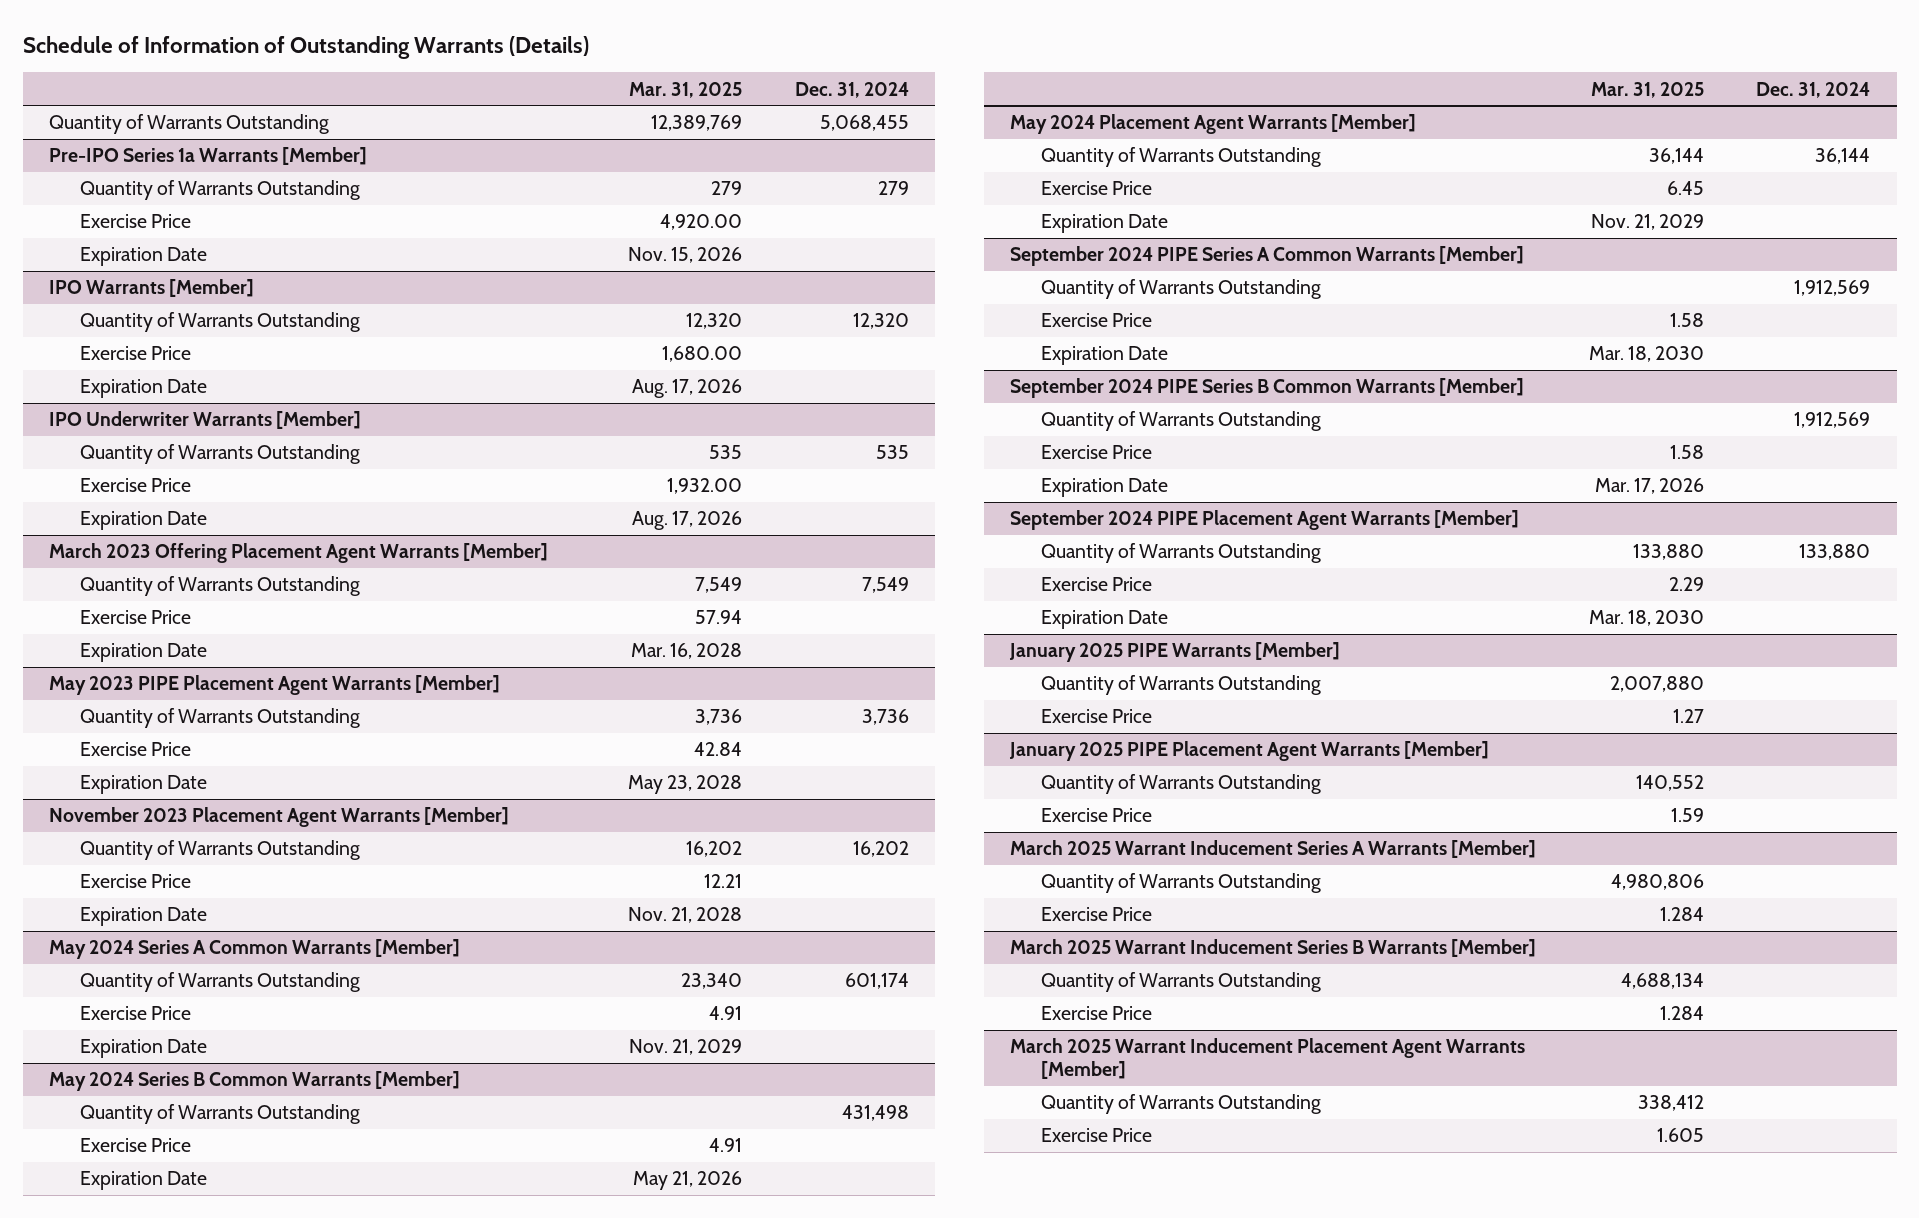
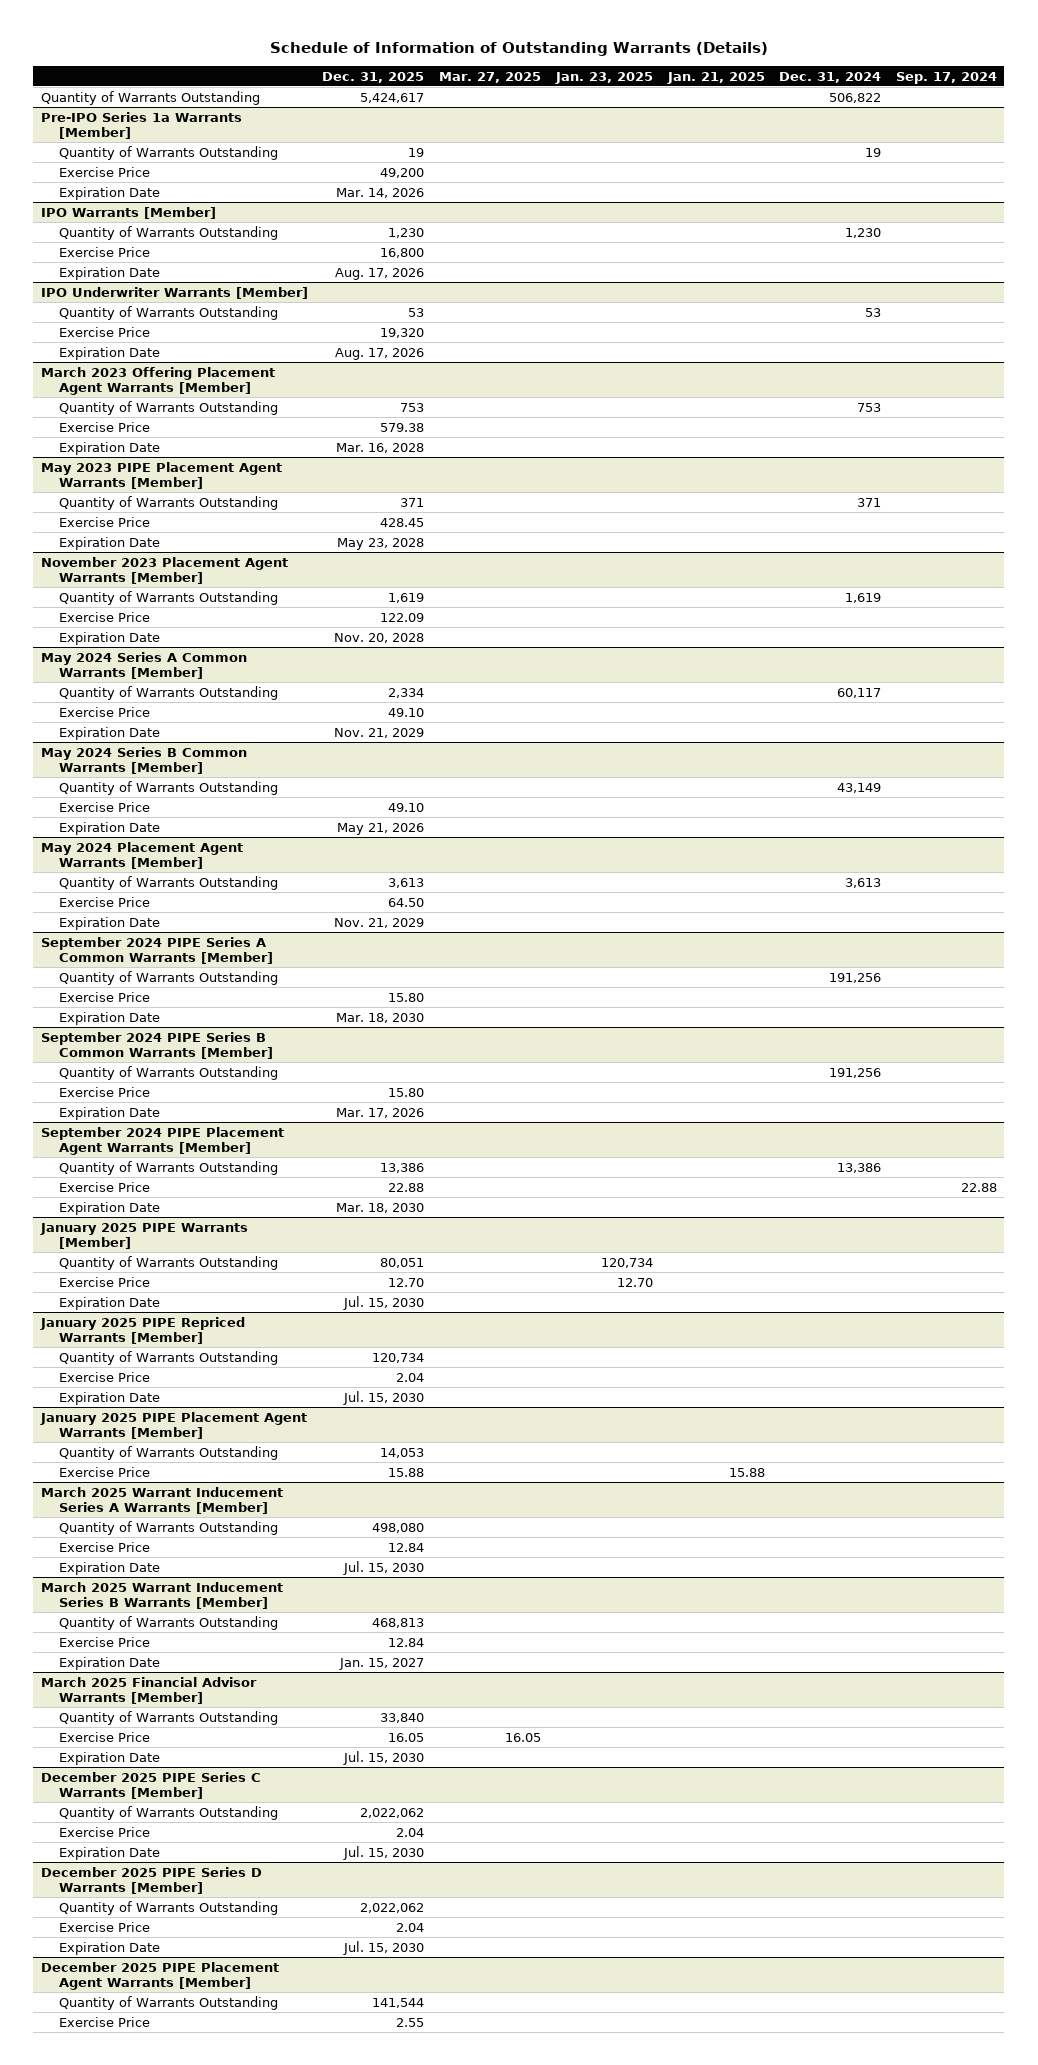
- | Mar. 31, 2025 | Dec. 31, 2024
+ | Dec. 31, 2025 | Mar. 27, 2025 | Jan. 23, 2025 | Jan. 21, 2025 | Dec. 31, 2024 | Sep. 17, 2024
- Quantity of Warrants Outstanding | 12,389,769 | 5,068,455
+ Quantity of Warrants Outstanding | 5,424,617 | | | | 506,822 |
@ Pre-IPO Series 1a Warrants [Member]
- Quantity of Warrants Outstanding | 279 | 279
+ Quantity of Warrants Outstanding | 19 | | | | 19 |
@ IPO Warrants [Member]
- Quantity of Warrants Outstanding | 12,320 | 12,320
+ Quantity of Warrants Outstanding | 1,230 | | | | 1,230 |
@ IPO Underwriter Warrants [Member]
- Quantity of Warrants Outstanding | 535 | 535
+ Quantity of Warrants Outstanding | 53 | | | | 53 |
@ March 2023 Offering Placement Agent Warrants [Member]
- Quantity of Warrants Outstanding | 7,549 | 7,549
+ Quantity of Warrants Outstanding | 753 | | | | 753 |
@ May 2023 PIPE Placement Agent Warrants [Member]
- Quantity of Warrants Outstanding | 3,736 | 3,736
+ Quantity of Warrants Outstanding | 371 | | | | 371 |
@ November 2023 Placement Agent Warrants [Member]
- Quantity of Warrants Outstanding | 16,202 | 16,202
+ Quantity of Warrants Outstanding | 1,619 | | | | 1,619 |
@ May 2024 Series A Common Warrants [Member]
- Quantity of Warrants Outstanding | 23,340 | 601,174
+ Quantity of Warrants Outstanding | 2,334 | | | | 60,117 |
@ May 2024 Series B Common Warrants [Member]
- Quantity of Warrants Outstanding | | 431,498
+ Quantity of Warrants Outstanding | | | | | 43,149 |
@ May 2024 Placement Agent Warrants [Member]
- Quantity of Warrants Outstanding | 36,144 | 36,144
+ Quantity of Warrants Outstanding | 3,613 | | | | 3,613 |
@ September 2024 PIPE Series A Common Warrants [Member]
- Quantity of Warrants Outstanding | | 1,912,569
+ Quantity of Warrants Outstanding | | | | | 191,256 |
@ September 2024 PIPE Series B Common Warrants [Member]
- Quantity of Warrants Outstanding | | 1,912,569
+ Quantity of Warrants Outstanding | | | | | 191,256 |
@ September 2024 PIPE Placement Agent Warrants [Member]
- Quantity of Warrants Outstanding | 133,880 | 133,880
+ Quantity of Warrants Outstanding | 13,386 | | | | 13,386 |
@ January 2025 PIPE Warrants [Member]
+ Expiration Date | Jul. 15, 2030 | | | | |
+ January 2025 PIPE Repriced Warrants [Member]
+ Quantity of Warrants Outstanding | 120,734 | | | | |
+ Exercise Price | 2.04 | | | | |
+ Expiration Date | Jul. 15, 2030 | | | | |
@ March 2025 Warrant Inducement Series A Warrants [Member]
+ Expiration Date | Jul. 15, 2030 | | | | |
- March 2025 Warrant Inducement Placement Agent Warrants [Member]
- Quantity of Warrants Outstanding | 338,412 |
- Exercise Price | 1.605 |
@ March 2025 Warrant Inducement Series B Warrants [Member]
+ Expiration Date | Jan. 15, 2027 | | | | |
+ March 2025 Financial Advisor Warrants [Member]
+ Quantity of Warrants Outstanding | 33,840 | | | | |
+ Exercise Price | 16.05 | 16.05 | | | |
+ Expiration Date | Jul. 15, 2030 | | | | |
+ December 2025 PIPE Series C Warrants [Member]
+ Quantity of Warrants Outstanding | 2,022,062 | | | | |
+ Exercise Price | 2.04 | | | | |
+ Expiration Date | Jul. 15, 2030 | | | | |
+ December 2025 PIPE Series D Warrants [Member]
+ Quantity of Warrants Outstanding | 2,022,062 | | | | |
+ Exercise Price | 2.04 | | | | |
+ Expiration Date | Jul. 15, 2030 | | | | |
+ December 2025 PIPE Placement Agent Warrants [Member]
+ Quantity of Warrants Outstanding | 141,544 | | | | |
+ Exercise Price | 2.55 | | | | |

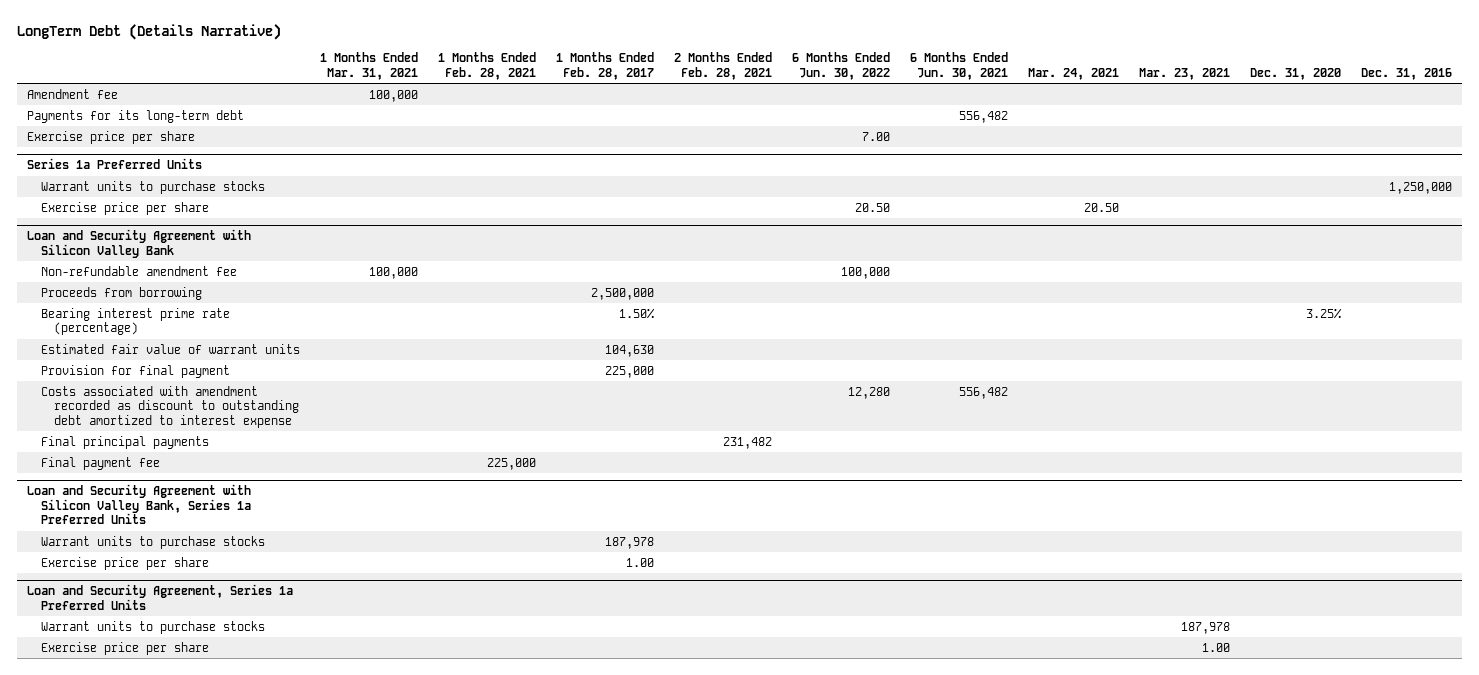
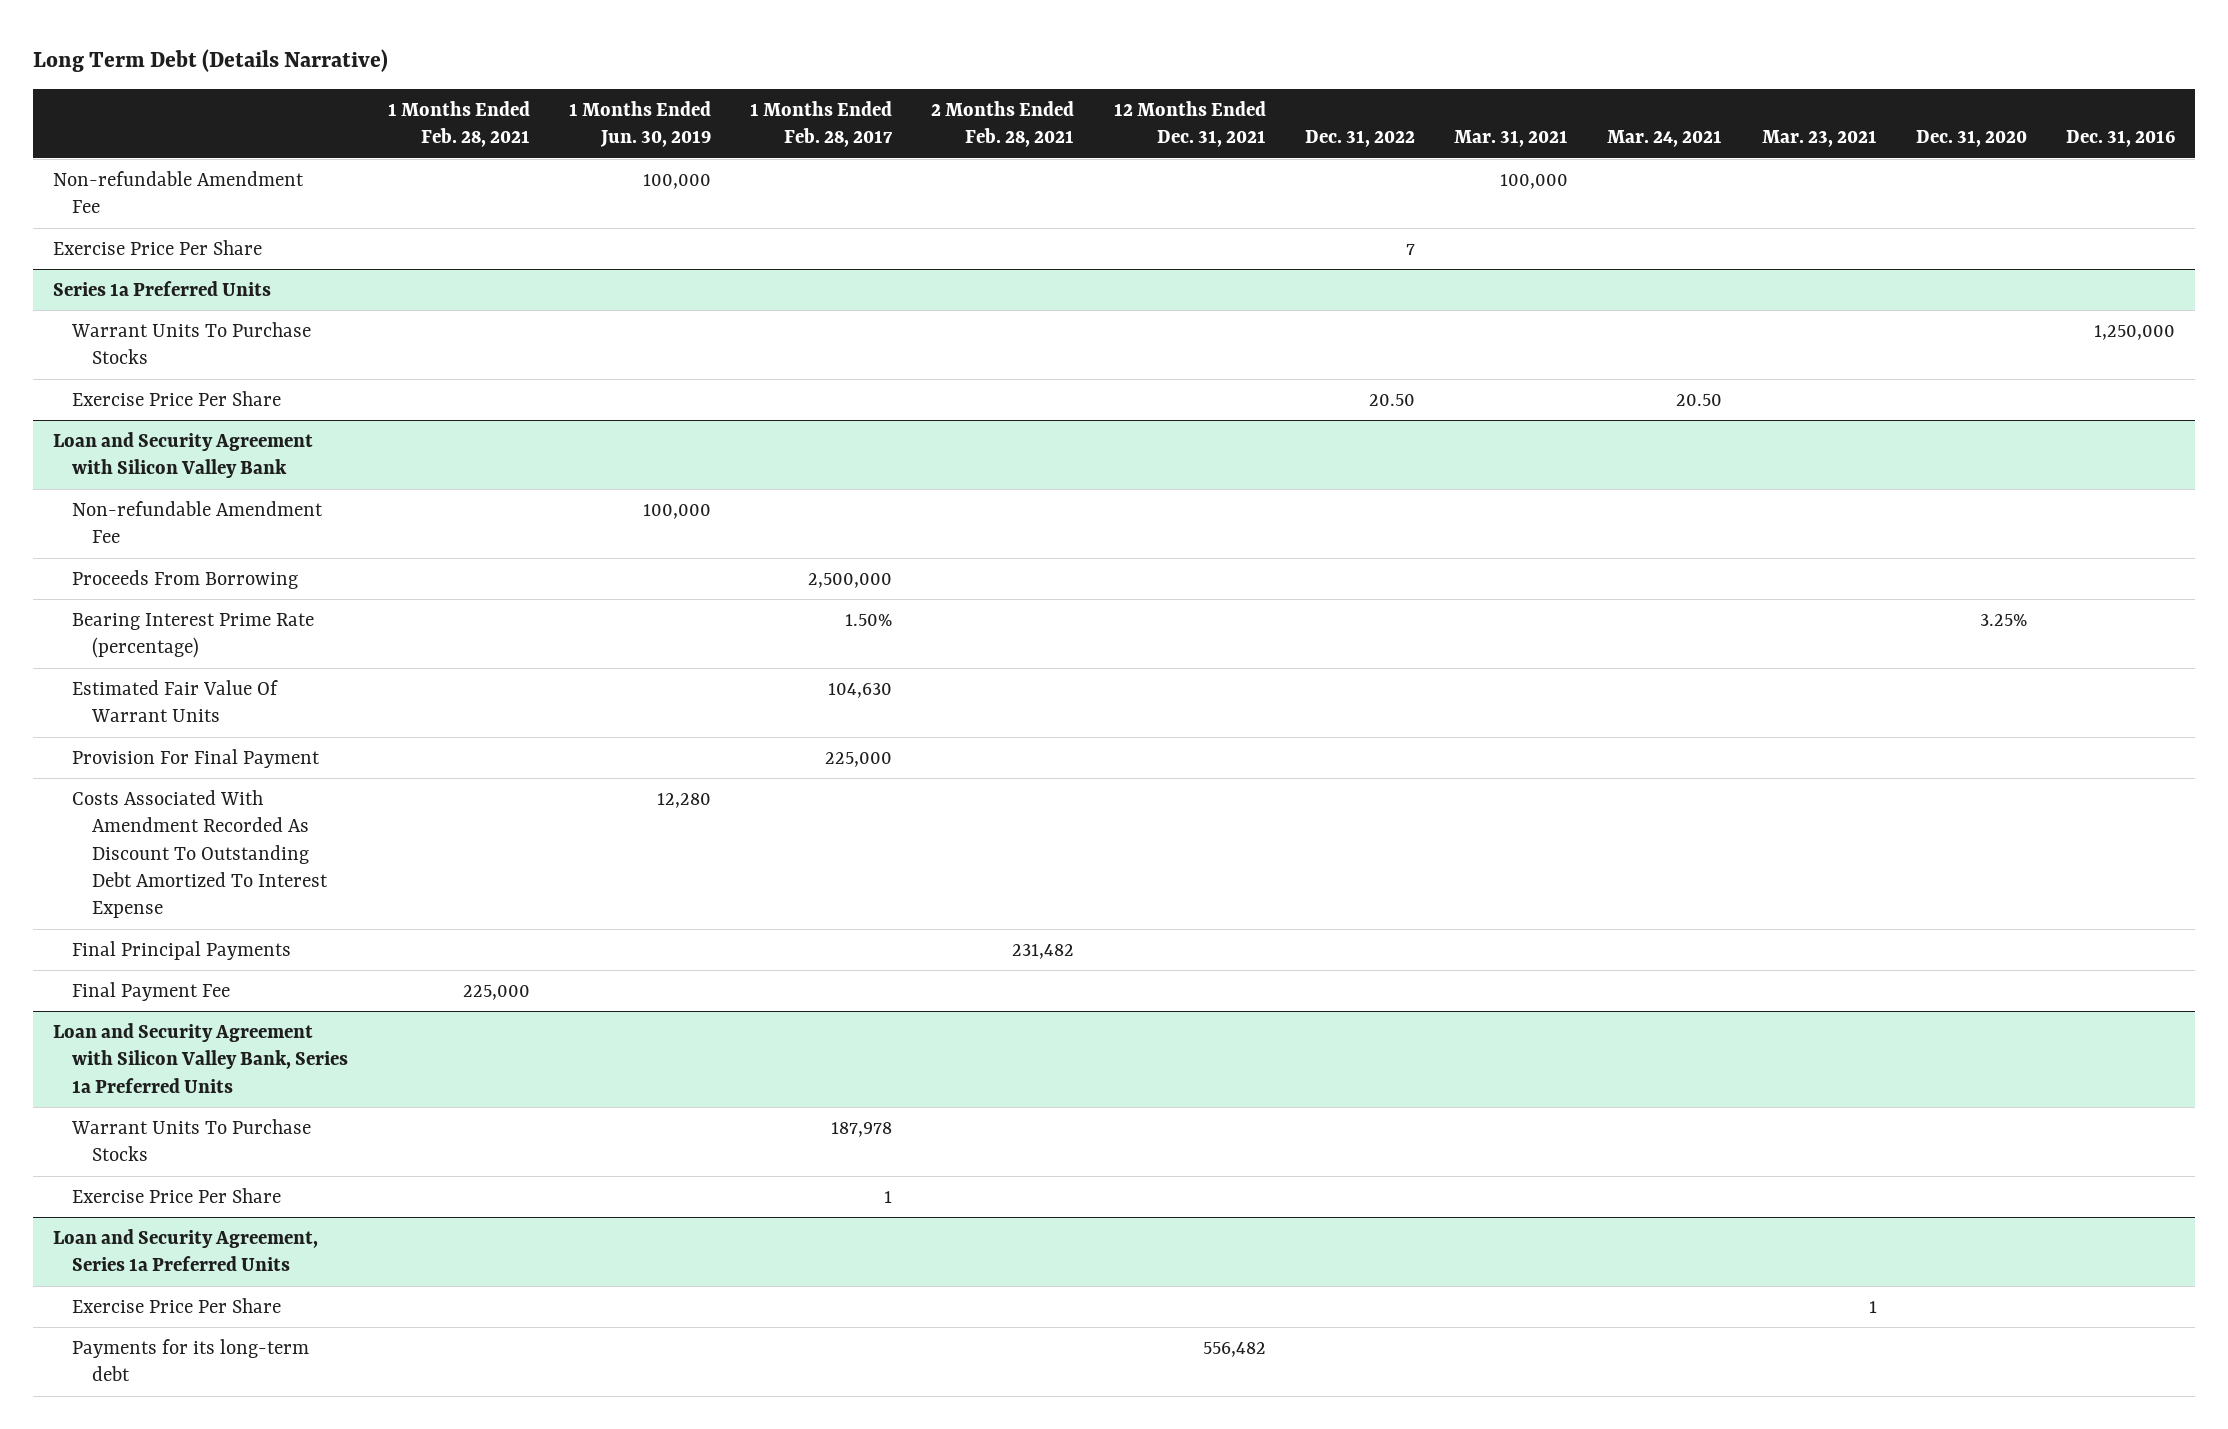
- LongTerm Debt (Details Narrative)
+ Long Term Debt (Details Narrative)
- | 1 Months Ended Mar. 31, 2021 | 1 Months Ended Feb. 28, 2021 | 1 Months Ended Feb. 28, 2017 | 2 Months Ended Feb. 28, 2021 | 6 Months Ended Jun. 30, 2022 | 6 Months Ended Jun. 30, 2021 | Mar. 24, 2021 | Mar. 23, 2021 | Dec. 31, 2020 | Dec. 31, 2016
+ | 1 Months Ended Feb. 28, 2021 | 1 Months Ended Jun. 30, 2019 | 1 Months Ended Feb. 28, 2017 | 2 Months Ended Feb. 28, 2021 | 12 Months Ended Dec. 31, 2021 | Dec. 31, 2022 | Mar. 31, 2021 | Mar. 24, 2021 | Mar. 23, 2021 | Dec. 31, 2020 | Dec. 31, 2016
- Amendment fee | 100,000 | | | | | | | | |
- Payments for its long-term debt | | | | | | 556,482 | | | |
- Exercise price per share | | | | | 7.00 | | | | |
+ Non-refundable Amendment Fee | | 100,000 | | | | | 100,000 | | | |
+ Exercise Price Per Share | | | | | | 7 | | | | |
@ Series 1a Preferred Units
- Warrant units to purchase stocks | | | | | | | | | | 1,250,000
- Exercise price per share | | | | | 20.50 | | 20.50 | | |
+ Warrant Units To Purchase Stocks | | | | | | | | | | | 1,250,000
+ Exercise Price Per Share | | | | | | 20.50 | | 20.50 | | |
@ Loan and Security Agreement with Silicon Valley Bank
- Non-refundable amendment fee | 100,000 | | | | 100,000 | | | | |
- Proceeds from borrowing | | | 2,500,000 | | | | | | |
- Bearing interest prime rate (percentage) | | | 1.50% | | | | | | 3.25% |
- Estimated fair value of warrant units | | | 104,630 | | | | | | |
- Provision for final payment | | | 225,000 | | | | | | |
- Costs associated with amendment recorded as discount to outstanding debt amortized to interest expense | | | | | 12,280 | 556,482 | | | |
- Final principal payments | | | | 231,482 | | | | | |
- Final payment fee | | 225,000 | | | | | | | |
+ Non-refundable Amendment Fee | | 100,000 | | | | | | | | |
+ Proceeds From Borrowing | | | 2,500,000 | | | | | | | |
+ Bearing Interest Prime Rate (percentage) | | | 1.50% | | | | | | | 3.25% |
+ Estimated Fair Value Of Warrant Units | | | 104,630 | | | | | | | |
+ Provision For Final Payment | | | 225,000 | | | | | | | |
+ Costs Associated With Amendment Recorded As Discount To Outstanding Debt Amortized To Interest Expense | | 12,280 | | | | | | | | |
+ Final Principal Payments | | | | 231,482 | | | | | | |
+ Final Payment Fee | 225,000 | | | | | | | | | |
@ Loan and Security Agreement with Silicon Valley Bank, Series 1a Preferred Units
- Warrant units to purchase stocks | | | 187,978 | | | | | | |
- Exercise price per share | | | 1.00 | | | | | | |
+ Warrant Units To Purchase Stocks | | | 187,978 | | | | | | | |
+ Exercise Price Per Share | | | 1 | | | | | | | |
@ Loan and Security Agreement, Series 1a Preferred Units
- Warrant units to purchase stocks | | | | | | | | 187,978 | |
- Exercise price per share | | | | | | | | 1.00 | |
+ Exercise Price Per Share | | | | | | | | | 1 | |
+ Payments for its long-term debt | | | | | 556,482 | | | | | |

